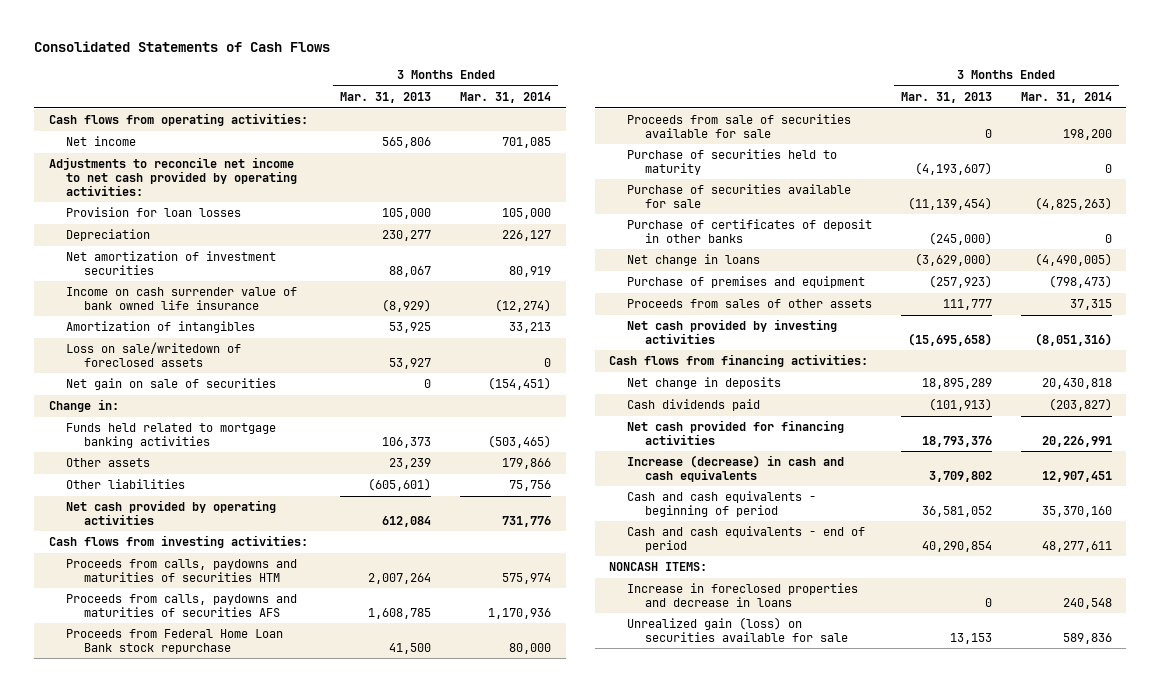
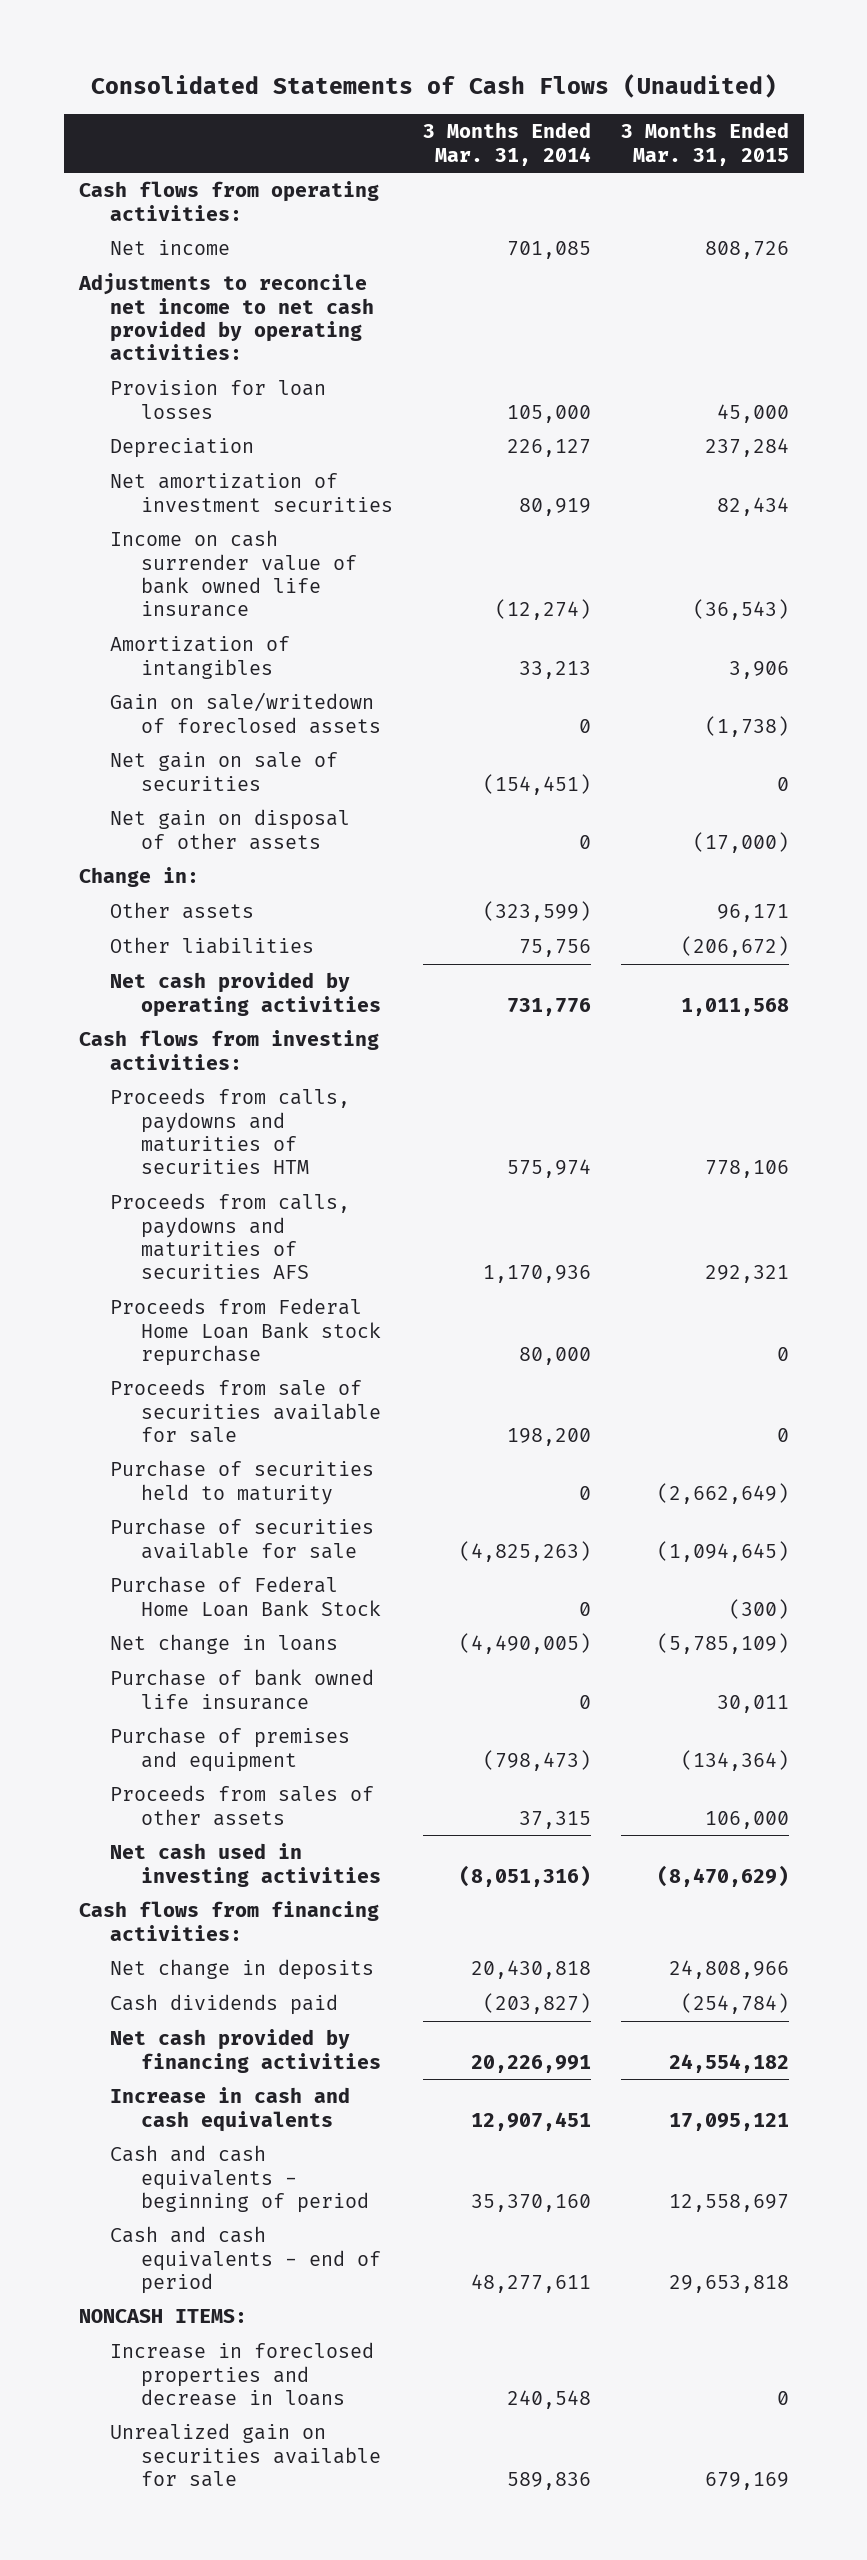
- Consolidated Statements of Cash Flows
+ Consolidated Statements of Cash Flows (Unaudited)
- | 3 Months Ended Mar. 31, 2013 | 3 Months Ended Mar. 31, 2014
+ | 3 Months Ended Mar. 31, 2014 | 3 Months Ended Mar. 31, 2015
- Loss on sale/writedown of foreclosed assets | 53,927 | 0
+ Gain on sale/writedown of foreclosed assets | 0 | (1,738)
+ Net gain on disposal of other assets | 0 | (17,000)
- Funds held related to mortgage banking activities | 106,373 | (503,465)
- Other assets | 23,239 | 179,866
+ Other assets | (323,599) | 96,171
- Purchase of certificates of deposit in other banks | (245,000) | 0
+ Purchase of Federal Home Loan Bank Stock | 0 | (300)
+ Purchase of bank owned life insurance | 0 | 30,011
- Net cash provided by investing activities | (15,695,658) | (8,051,316)
+ Net cash used in investing activities | (8,051,316) | (8,470,629)
- Net cash provided for financing activities | 18,793,376 | 20,226,991
- Increase (decrease) in cash and cash equivalents | 3,709,802 | 12,907,451
+ Net cash provided by financing activities | 20,226,991 | 24,554,182
+ Increase in cash and cash equivalents | 12,907,451 | 17,095,121
- Unrealized gain (loss) on securities available for sale | 13,153 | 589,836
+ Unrealized gain on securities available for sale | 589,836 | 679,169

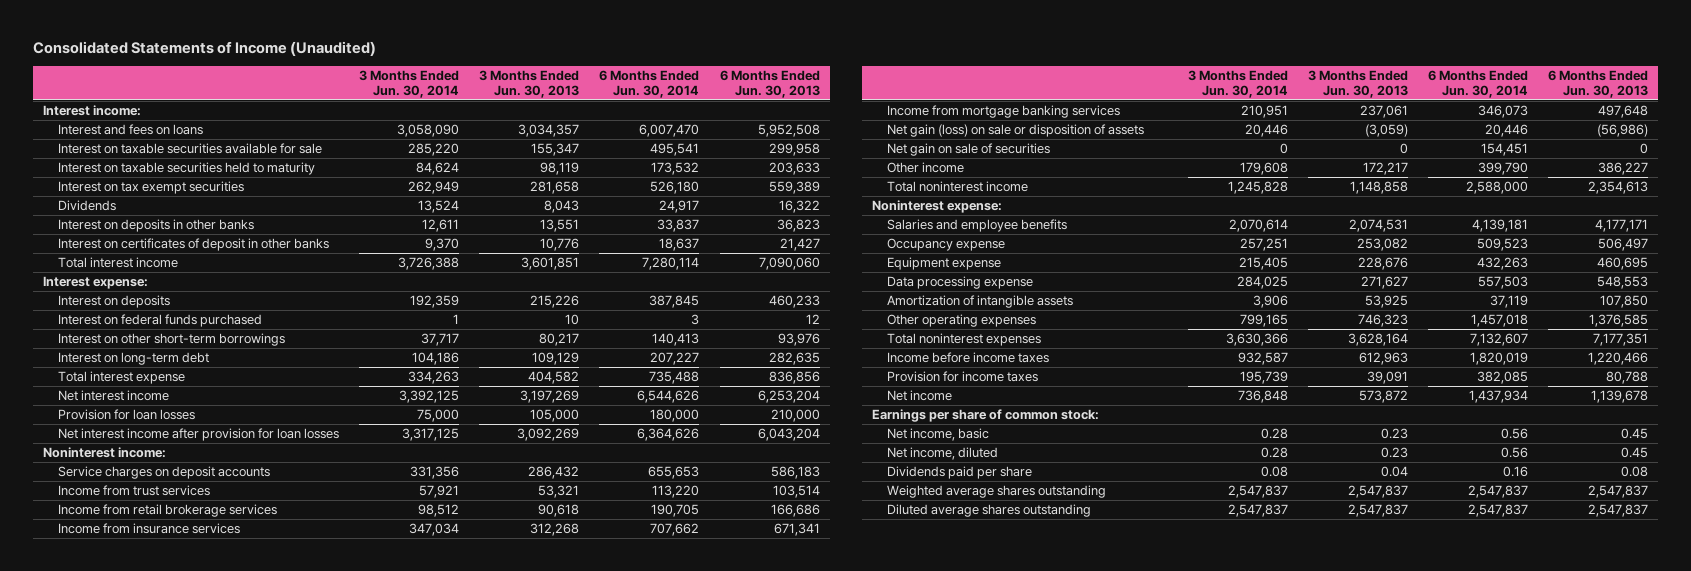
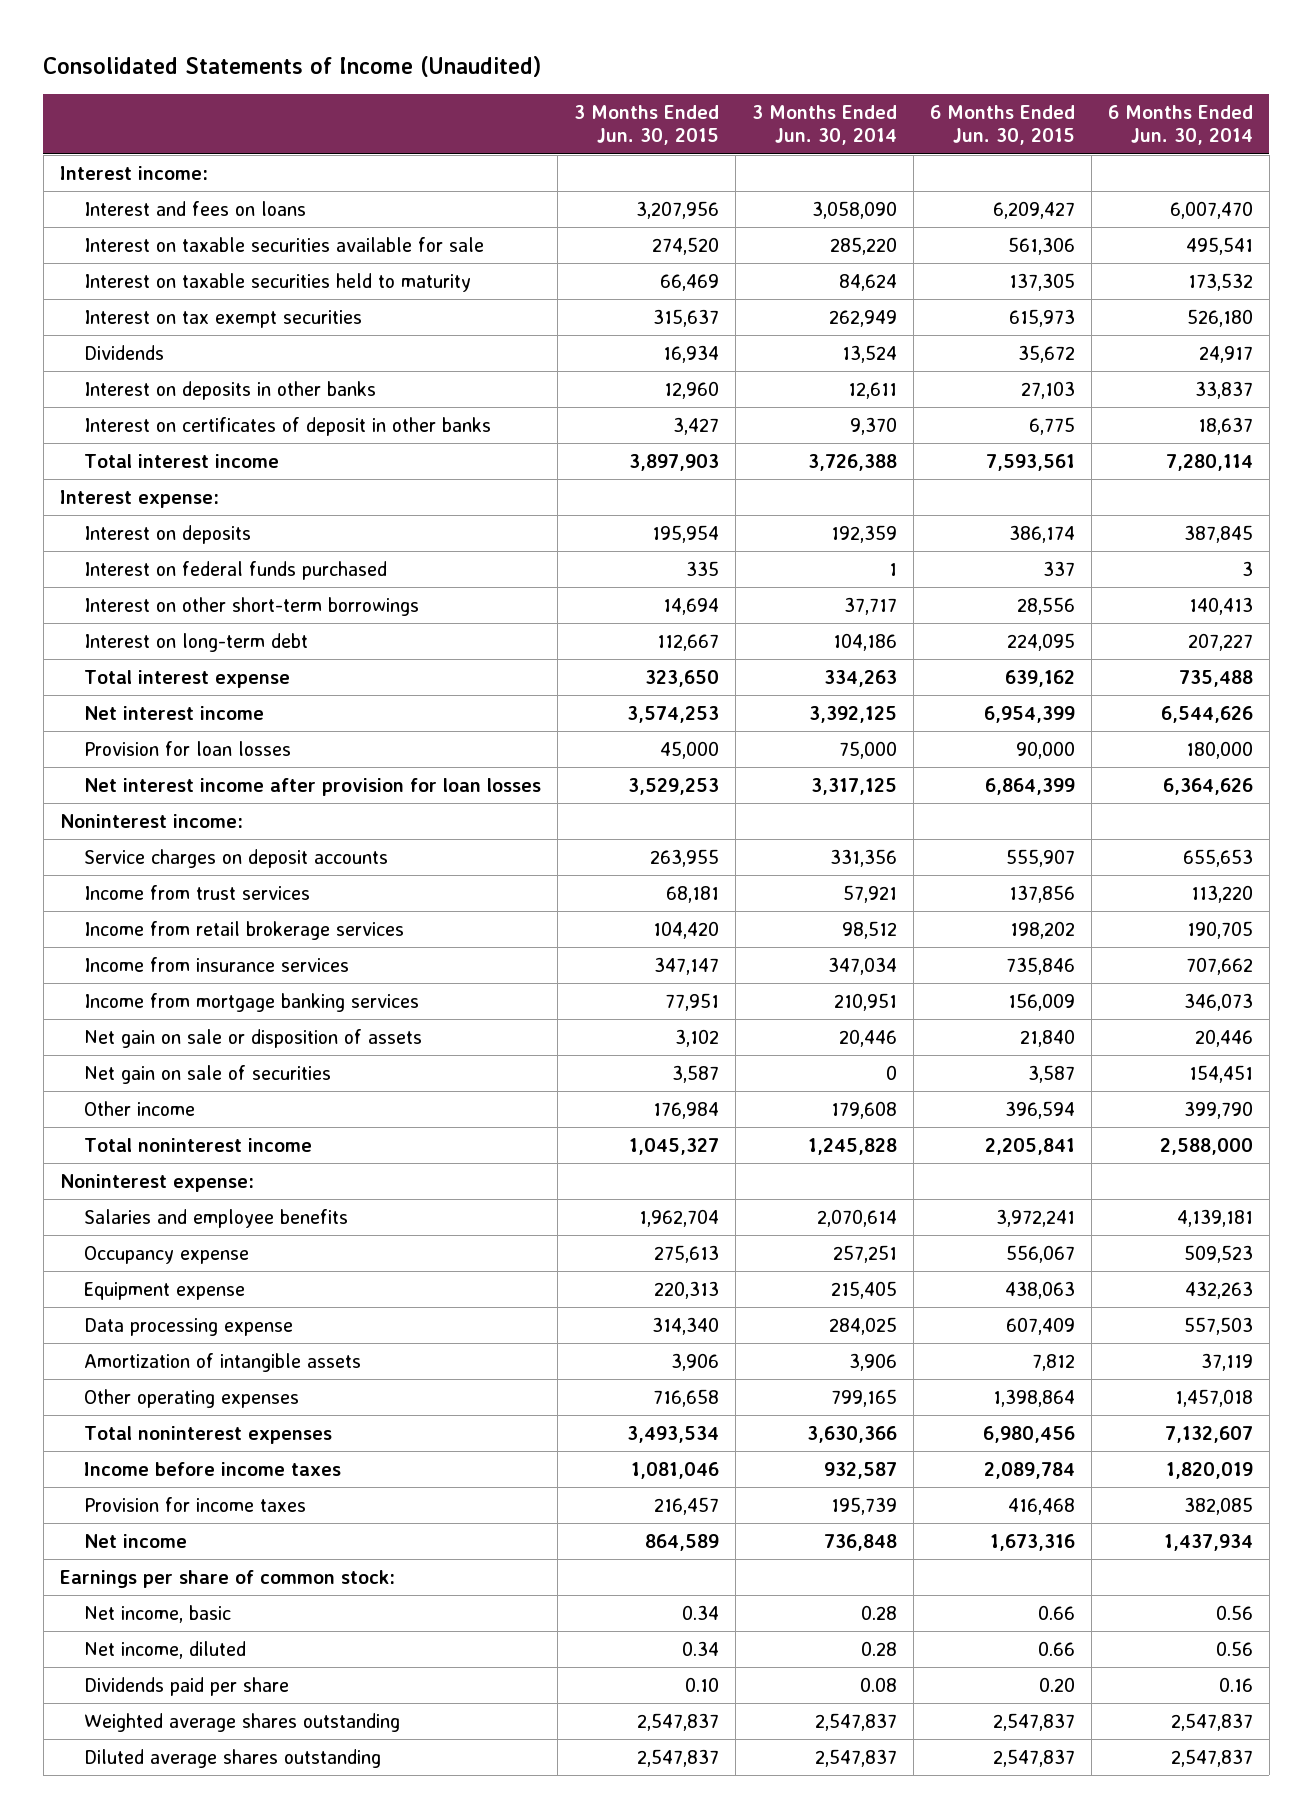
- | 3 Months Ended Jun. 30, 2014 | 3 Months Ended Jun. 30, 2013 | 6 Months Ended Jun. 30, 2014 | 6 Months Ended Jun. 30, 2013
+ | 3 Months Ended Jun. 30, 2015 | 3 Months Ended Jun. 30, 2014 | 6 Months Ended Jun. 30, 2015 | 6 Months Ended Jun. 30, 2014
- Net gain (loss) on sale or disposition of assets | 20,446 | (3,059) | 20,446 | (56,986)
+ Net gain on sale or disposition of assets | 3,102 | 20,446 | 21,840 | 20,446

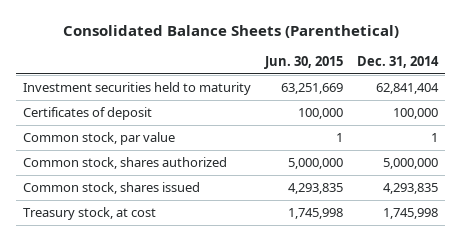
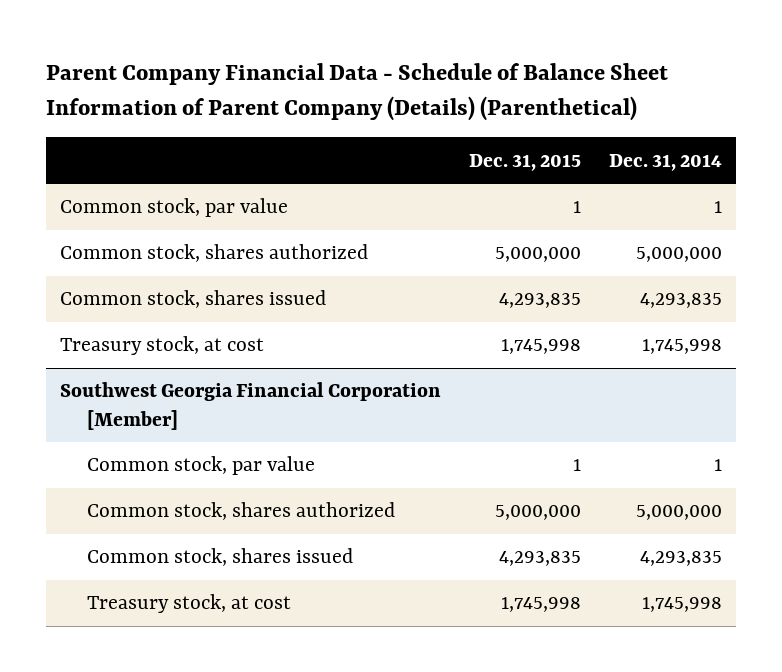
- Consolidated Balance Sheets (Parenthetical)
+ Parent Company Financial Data - Schedule of Balance Sheet Information of Parent Company (Details) (Parenthetical)
- | Jun. 30, 2015 | Dec. 31, 2014
+ | Dec. 31, 2015 | Dec. 31, 2014
- Investment securities held to maturity | 63,251,669 | 62,841,404
- Certificates of deposit | 100,000 | 100,000
+ Southwest Georgia Financial Corporation [Member]
+ Common stock, par value | 1 | 1
+ Common stock, shares authorized | 5,000,000 | 5,000,000
+ Common stock, shares issued | 4,293,835 | 4,293,835
+ Treasury stock, at cost | 1,745,998 | 1,745,998

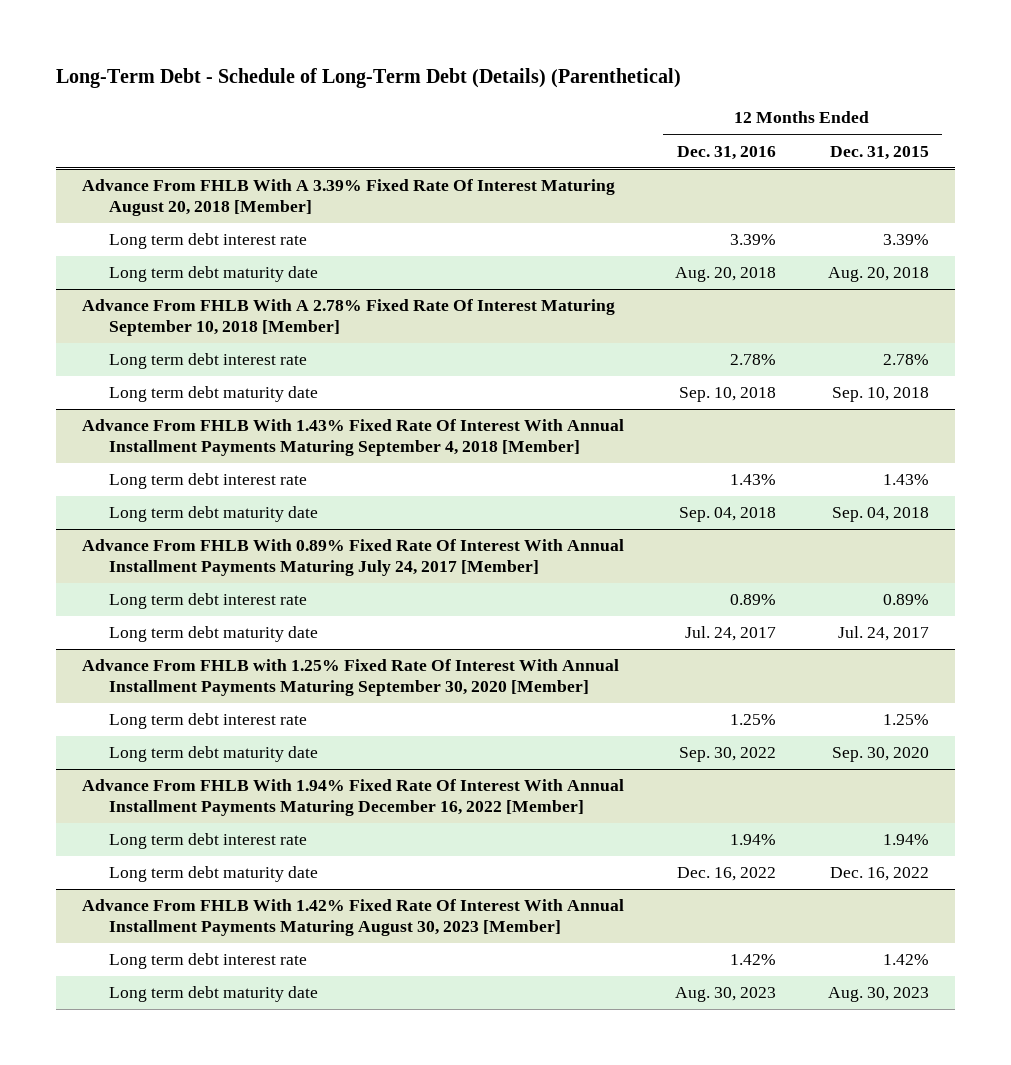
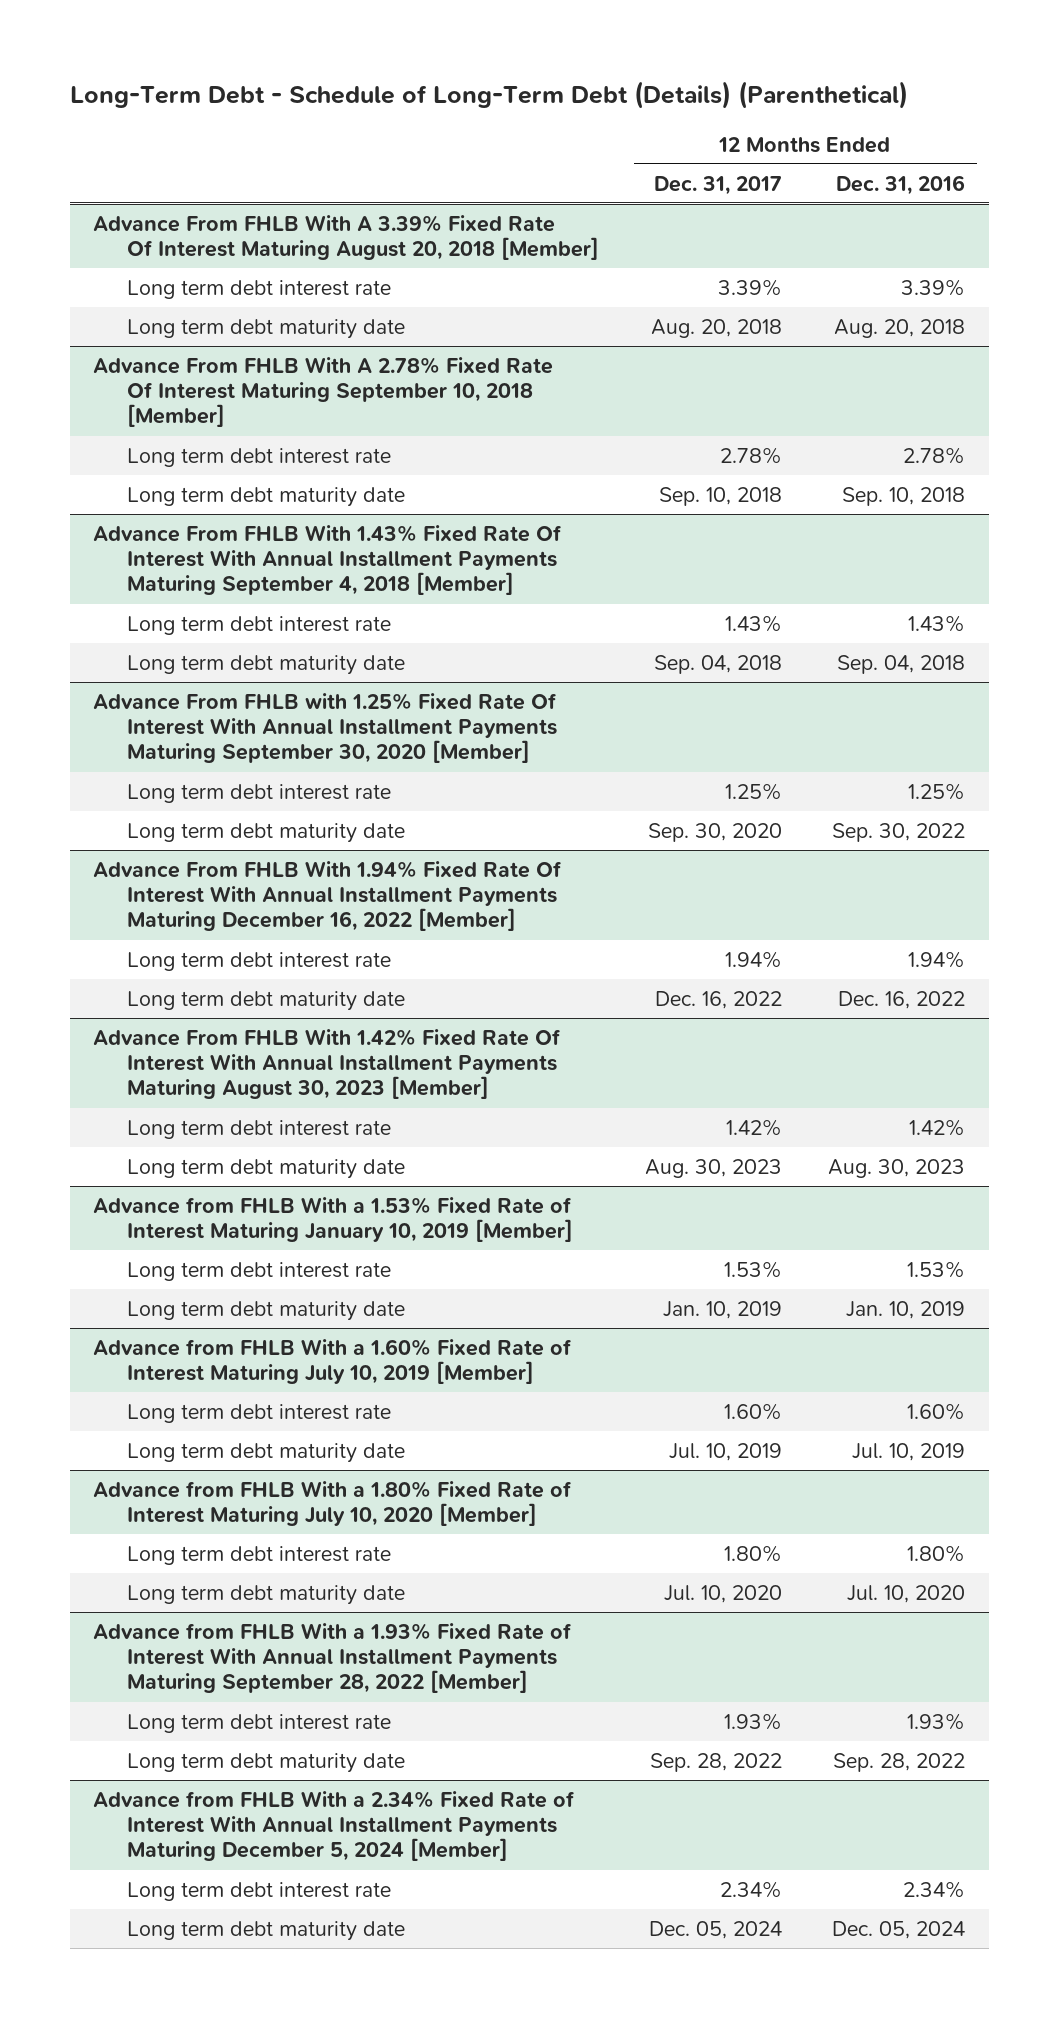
- | 12 Months Ended Dec. 31, 2016 | 12 Months Ended Dec. 31, 2015
+ | 12 Months Ended Dec. 31, 2017 | 12 Months Ended Dec. 31, 2016
- Advance From FHLB With 0.89% Fixed Rate Of Interest With Annual Installment Payments Maturing July 24, 2017 [Member]
- Long term debt interest rate | 0.89% | 0.89%
- Long term debt maturity date | Jul. 24, 2017 | Jul. 24, 2017
+ Advance from FHLB With a 1.53% Fixed Rate of Interest Maturing January 10, 2019 [Member]
+ Long term debt interest rate | 1.53% | 1.53%
+ Long term debt maturity date | Jan. 10, 2019 | Jan. 10, 2019
+ Advance from FHLB With a 1.60% Fixed Rate of Interest Maturing July 10, 2019 [Member]
+ Long term debt interest rate | 1.60% | 1.60%
+ Long term debt maturity date | Jul. 10, 2019 | Jul. 10, 2019
+ Advance from FHLB With a 1.80% Fixed Rate of Interest Maturing July 10, 2020 [Member]
+ Long term debt interest rate | 1.80% | 1.80%
+ Long term debt maturity date | Jul. 10, 2020 | Jul. 10, 2020
+ Advance from FHLB With a 1.93% Fixed Rate of Interest With Annual Installment Payments Maturing September 28, 2022 [Member]
+ Long term debt interest rate | 1.93% | 1.93%
+ Long term debt maturity date | Sep. 28, 2022 | Sep. 28, 2022
+ Advance from FHLB With a 2.34% Fixed Rate of Interest With Annual Installment Payments Maturing December 5, 2024 [Member]
+ Long term debt interest rate | 2.34% | 2.34%
+ Long term debt maturity date | Dec. 05, 2024 | Dec. 05, 2024

